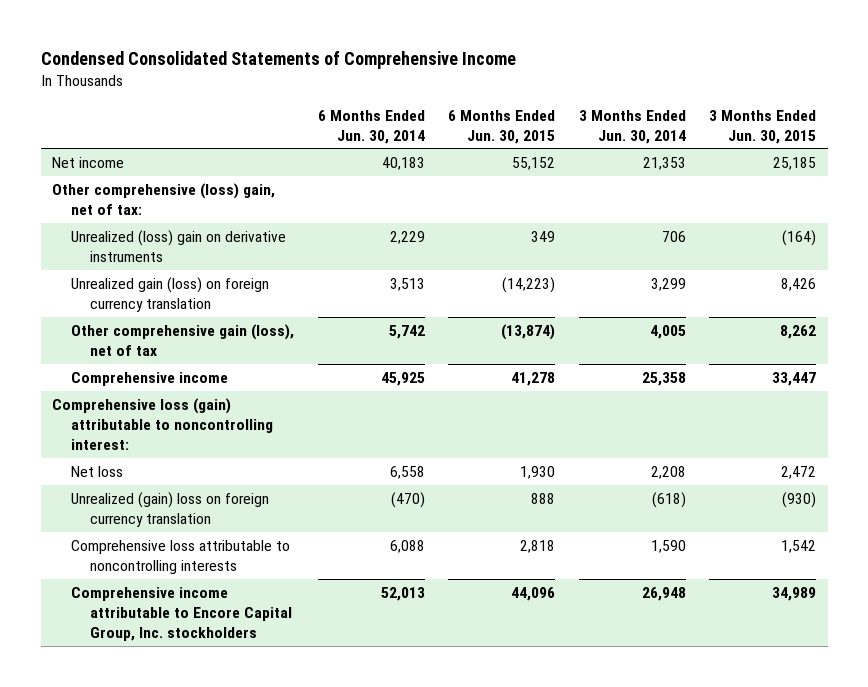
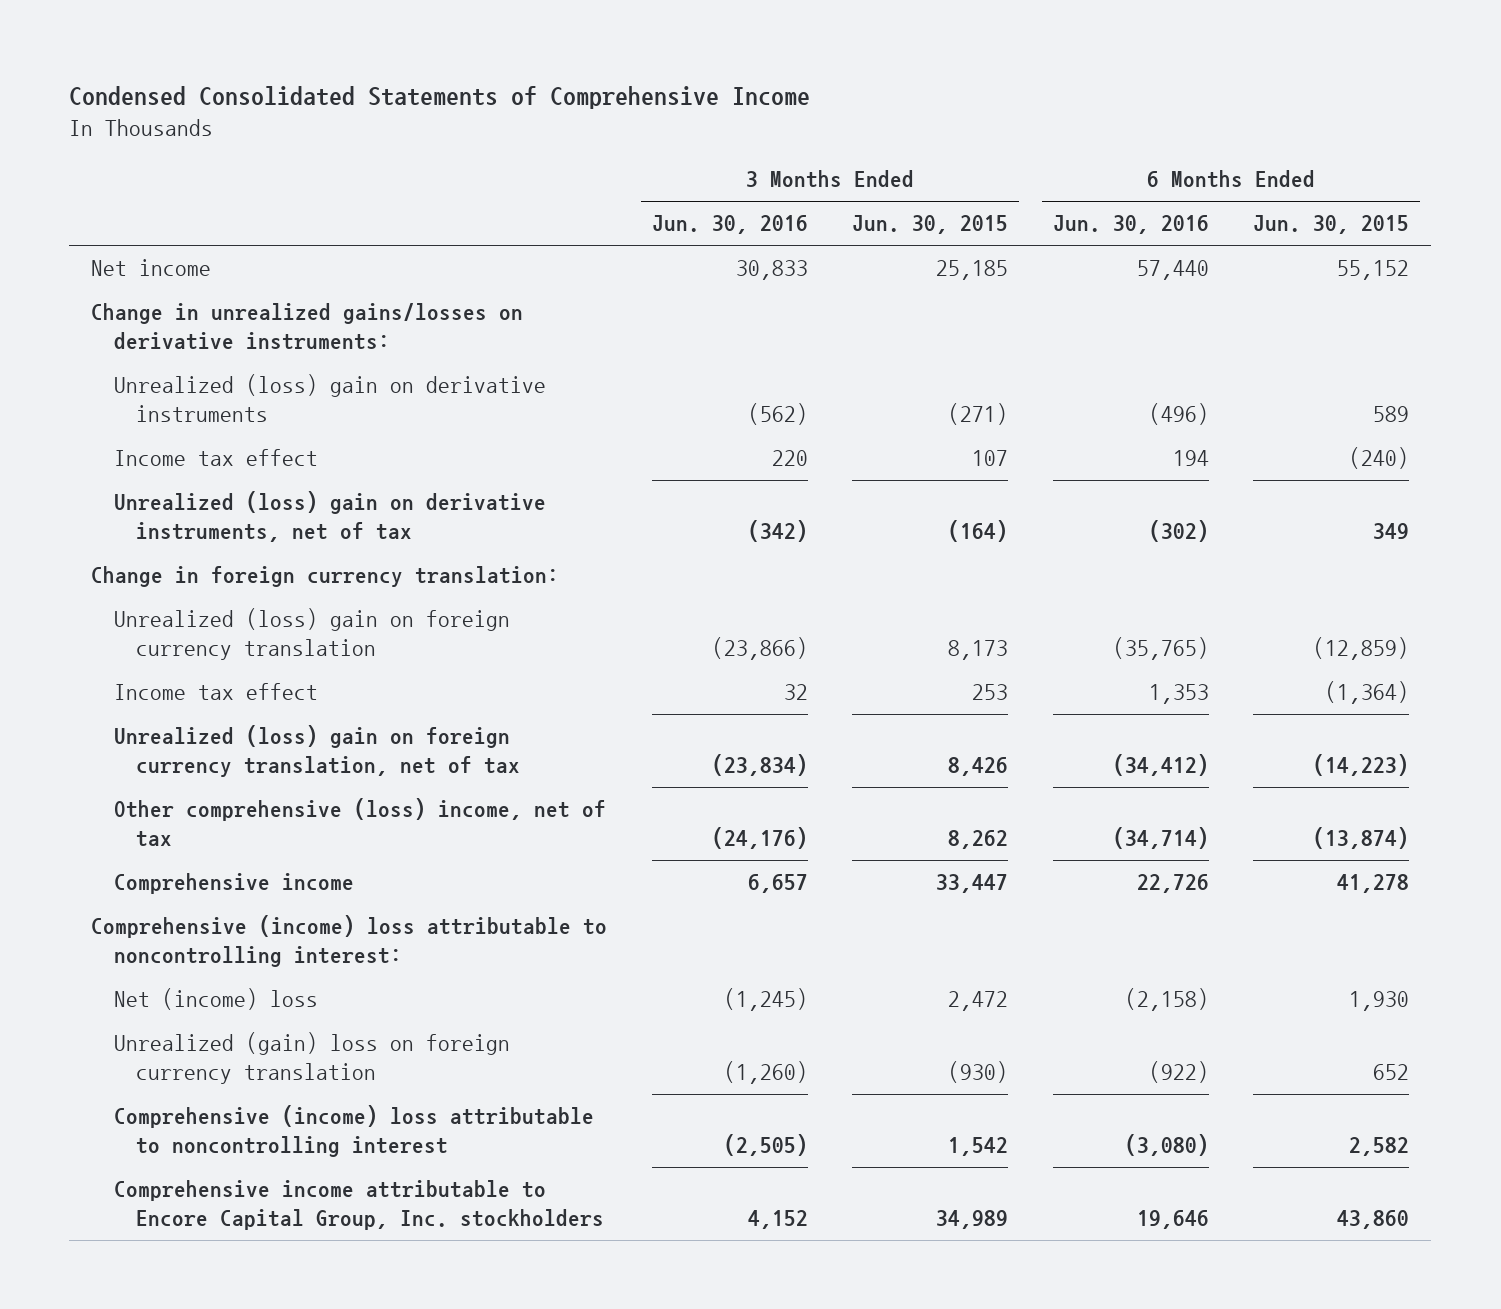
- | 6 Months Ended Jun. 30, 2014 | 6 Months Ended Jun. 30, 2015 | 3 Months Ended Jun. 30, 2014 | 3 Months Ended Jun. 30, 2015
+ | 3 Months Ended Jun. 30, 2016 | 3 Months Ended Jun. 30, 2015 | 6 Months Ended Jun. 30, 2016 | 6 Months Ended Jun. 30, 2015
- Other comprehensive (loss) gain, net of tax:
- Unrealized (loss) gain on derivative instruments | 2,229 | 349 | 706 | (164)
- Unrealized gain (loss) on foreign currency translation | 3,513 | (14,223) | 3,299 | 8,426
- Other comprehensive gain (loss), net of tax | 5,742 | (13,874) | 4,005 | 8,262
+ Change in unrealized gains/losses on derivative instruments:
+ Unrealized (loss) gain on derivative instruments | (562) | (271) | (496) | 589
+ Income tax effect | 220 | 107 | 194 | (240)
+ Unrealized (loss) gain on derivative instruments, net of tax | (342) | (164) | (302) | 349
+ Change in foreign currency translation:
+ Unrealized (loss) gain on foreign currency translation | (23,866) | 8,173 | (35,765) | (12,859)
+ Income tax effect | 32 | 253 | 1,353 | (1,364)
+ Unrealized (loss) gain on foreign currency translation, net of tax | (23,834) | 8,426 | (34,412) | (14,223)
+ Other comprehensive (loss) income, net of tax | (24,176) | 8,262 | (34,714) | (13,874)
- Comprehensive loss (gain) attributable to noncontrolling interest:
- Net loss | 6,558 | 1,930 | 2,208 | 2,472
- Unrealized (gain) loss on foreign currency translation | (470) | 888 | (618) | (930)
- Comprehensive loss attributable to noncontrolling interests | 6,088 | 2,818 | 1,590 | 1,542
- Comprehensive income attributable to Encore Capital Group, Inc. stockholders | 52,013 | 44,096 | 26,948 | 34,989
+ Comprehensive (income) loss attributable to noncontrolling interest:
+ Net (income) loss | (1,245) | 2,472 | (2,158) | 1,930
+ Unrealized (gain) loss on foreign currency translation | (1,260) | (930) | (922) | 652
+ Comprehensive (income) loss attributable to noncontrolling interest | (2,505) | 1,542 | (3,080) | 2,582
+ Comprehensive income attributable to Encore Capital Group, Inc. stockholders | 4,152 | 34,989 | 19,646 | 43,860

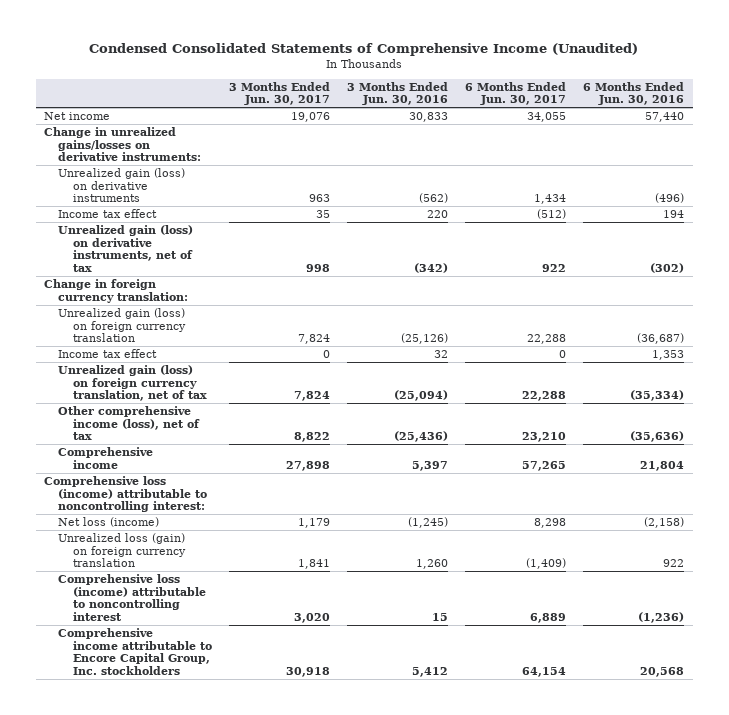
- Condensed Consolidated Statements of Comprehensive Income
+ Condensed Consolidated Statements of Comprehensive Income (Unaudited)
- | 3 Months Ended Jun. 30, 2016 | 3 Months Ended Jun. 30, 2015 | 6 Months Ended Jun. 30, 2016 | 6 Months Ended Jun. 30, 2015
+ | 3 Months Ended Jun. 30, 2017 | 3 Months Ended Jun. 30, 2016 | 6 Months Ended Jun. 30, 2017 | 6 Months Ended Jun. 30, 2016
- Unrealized (loss) gain on derivative instruments | (562) | (271) | (496) | 589
+ Unrealized gain (loss) on derivative instruments | 963 | (562) | 1,434 | (496)
- Unrealized (loss) gain on derivative instruments, net of tax | (342) | (164) | (302) | 349
+ Unrealized gain (loss) on derivative instruments, net of tax | 998 | (342) | 922 | (302)
- Unrealized (loss) gain on foreign currency translation | (23,866) | 8,173 | (35,765) | (12,859)
+ Unrealized gain (loss) on foreign currency translation | 7,824 | (25,126) | 22,288 | (36,687)
- Unrealized (loss) gain on foreign currency translation, net of tax | (23,834) | 8,426 | (34,412) | (14,223)
- Other comprehensive (loss) income, net of tax | (24,176) | 8,262 | (34,714) | (13,874)
- Comprehensive income | 6,657 | 33,447 | 22,726 | 41,278
- Comprehensive (income) loss attributable to noncontrolling interest:
- Net (income) loss | (1,245) | 2,472 | (2,158) | 1,930
- Unrealized (gain) loss on foreign currency translation | (1,260) | (930) | (922) | 652
- Comprehensive (income) loss attributable to noncontrolling interest | (2,505) | 1,542 | (3,080) | 2,582
- Comprehensive income attributable to Encore Capital Group, Inc. stockholders | 4,152 | 34,989 | 19,646 | 43,860
+ Unrealized gain (loss) on foreign currency translation, net of tax | 7,824 | (25,094) | 22,288 | (35,334)
+ Other comprehensive income (loss), net of tax | 8,822 | (25,436) | 23,210 | (35,636)
+ Comprehensive income | 27,898 | 5,397 | 57,265 | 21,804
+ Comprehensive loss (income) attributable to noncontrolling interest:
+ Net loss (income) | 1,179 | (1,245) | 8,298 | (2,158)
+ Unrealized loss (gain) on foreign currency translation | 1,841 | 1,260 | (1,409) | 922
+ Comprehensive loss (income) attributable to noncontrolling interest | 3,020 | 15 | 6,889 | (1,236)
+ Comprehensive income attributable to Encore Capital Group, Inc. stockholders | 30,918 | 5,412 | 64,154 | 20,568

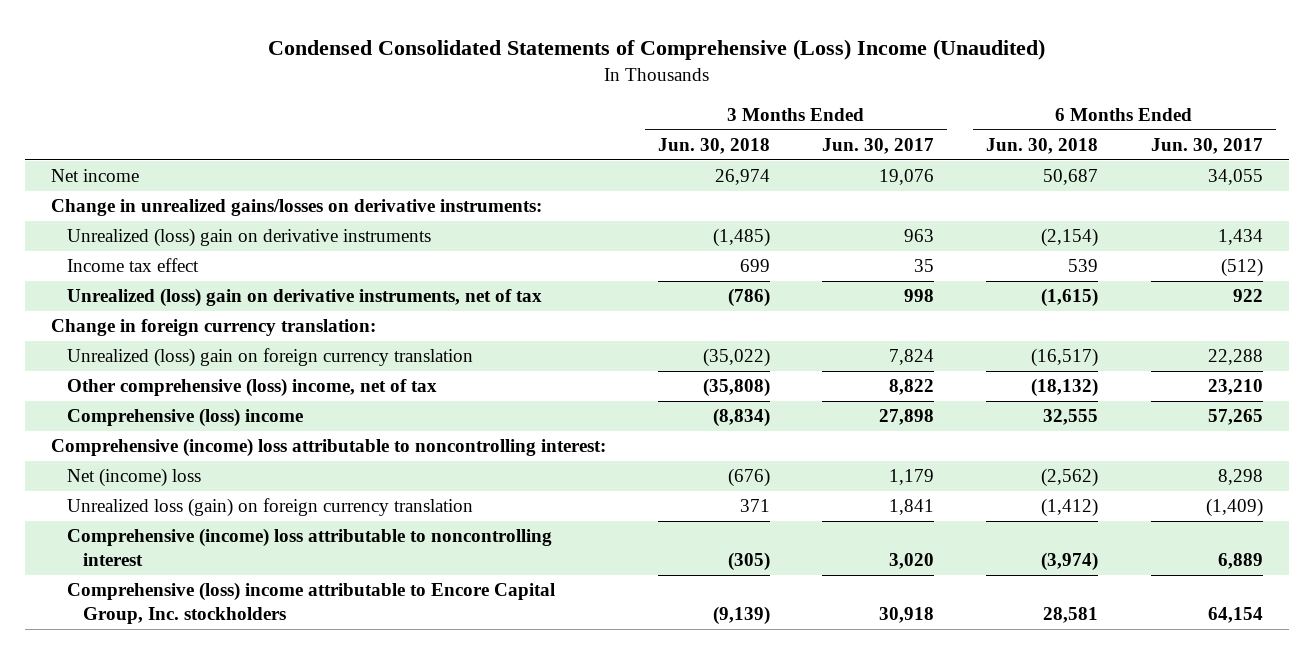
- Condensed Consolidated Statements of Comprehensive Income (Unaudited)
+ Condensed Consolidated Statements of Comprehensive (Loss) Income (Unaudited)
- | 3 Months Ended Jun. 30, 2017 | 3 Months Ended Jun. 30, 2016 | 6 Months Ended Jun. 30, 2017 | 6 Months Ended Jun. 30, 2016
+ | 3 Months Ended Jun. 30, 2018 | 3 Months Ended Jun. 30, 2017 | 6 Months Ended Jun. 30, 2018 | 6 Months Ended Jun. 30, 2017
- Unrealized gain (loss) on derivative instruments | 963 | (562) | 1,434 | (496)
+ Unrealized (loss) gain on derivative instruments | (1,485) | 963 | (2,154) | 1,434
- Unrealized gain (loss) on derivative instruments, net of tax | 998 | (342) | 922 | (302)
+ Unrealized (loss) gain on derivative instruments, net of tax | (786) | 998 | (1,615) | 922
- Unrealized gain (loss) on foreign currency translation | 7,824 | (25,126) | 22,288 | (36,687)
- Income tax effect | 0 | 32 | 0 | 1,353
- Unrealized gain (loss) on foreign currency translation, net of tax | 7,824 | (25,094) | 22,288 | (35,334)
- Other comprehensive income (loss), net of tax | 8,822 | (25,436) | 23,210 | (35,636)
- Comprehensive income | 27,898 | 5,397 | 57,265 | 21,804
- Comprehensive loss (income) attributable to noncontrolling interest:
- Net loss (income) | 1,179 | (1,245) | 8,298 | (2,158)
+ Unrealized (loss) gain on foreign currency translation | (35,022) | 7,824 | (16,517) | 22,288
+ Other comprehensive (loss) income, net of tax | (35,808) | 8,822 | (18,132) | 23,210
+ Comprehensive (loss) income | (8,834) | 27,898 | 32,555 | 57,265
+ Comprehensive (income) loss attributable to noncontrolling interest:
+ Net (income) loss | (676) | 1,179 | (2,562) | 8,298
- Comprehensive loss (income) attributable to noncontrolling interest | 3,020 | 15 | 6,889 | (1,236)
- Comprehensive income attributable to Encore Capital Group, Inc. stockholders | 30,918 | 5,412 | 64,154 | 20,568
+ Comprehensive (income) loss attributable to noncontrolling interest | (305) | 3,020 | (3,974) | 6,889
+ Comprehensive (loss) income attributable to Encore Capital Group, Inc. stockholders | (9,139) | 30,918 | 28,581 | 64,154

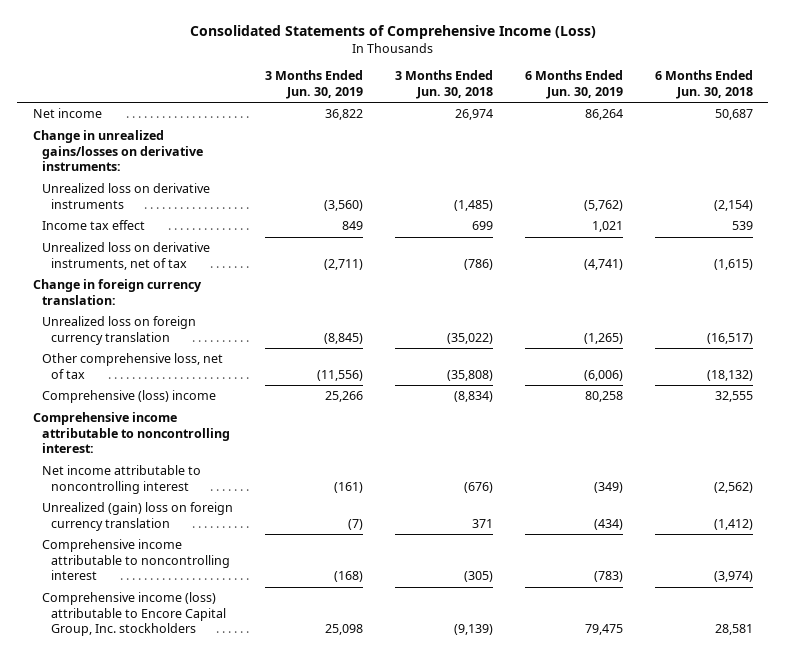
- Condensed Consolidated Statements of Comprehensive (Loss) Income (Unaudited)
+ Consolidated Statements of Comprehensive Income (Loss)
- | 3 Months Ended Jun. 30, 2018 | 3 Months Ended Jun. 30, 2017 | 6 Months Ended Jun. 30, 2018 | 6 Months Ended Jun. 30, 2017
+ | 3 Months Ended Jun. 30, 2019 | 3 Months Ended Jun. 30, 2018 | 6 Months Ended Jun. 30, 2019 | 6 Months Ended Jun. 30, 2018
- Unrealized (loss) gain on derivative instruments | (1,485) | 963 | (2,154) | 1,434
+ Unrealized loss on derivative instruments | (3,560) | (1,485) | (5,762) | (2,154)
- Unrealized (loss) gain on derivative instruments, net of tax | (786) | 998 | (1,615) | 922
+ Unrealized loss on derivative instruments, net of tax | (2,711) | (786) | (4,741) | (1,615)
- Unrealized (loss) gain on foreign currency translation | (35,022) | 7,824 | (16,517) | 22,288
- Other comprehensive (loss) income, net of tax | (35,808) | 8,822 | (18,132) | 23,210
+ Unrealized loss on foreign currency translation | (8,845) | (35,022) | (1,265) | (16,517)
+ Other comprehensive loss, net of tax | (11,556) | (35,808) | (6,006) | (18,132)
- Comprehensive (income) loss attributable to noncontrolling interest:
- Net (income) loss | (676) | 1,179 | (2,562) | 8,298
- Unrealized loss (gain) on foreign currency translation | 371 | 1,841 | (1,412) | (1,409)
- Comprehensive (income) loss attributable to noncontrolling interest | (305) | 3,020 | (3,974) | 6,889
- Comprehensive (loss) income attributable to Encore Capital Group, Inc. stockholders | (9,139) | 30,918 | 28,581 | 64,154
+ Comprehensive income attributable to noncontrolling interest:
+ Net income attributable to noncontrolling interest | (161) | (676) | (349) | (2,562)
+ Unrealized (gain) loss on foreign currency translation | (7) | 371 | (434) | (1,412)
+ Comprehensive income attributable to noncontrolling interest | (168) | (305) | (783) | (3,974)
+ Comprehensive income (loss) attributable to Encore Capital Group, Inc. stockholders | 25,098 | (9,139) | 79,475 | 28,581

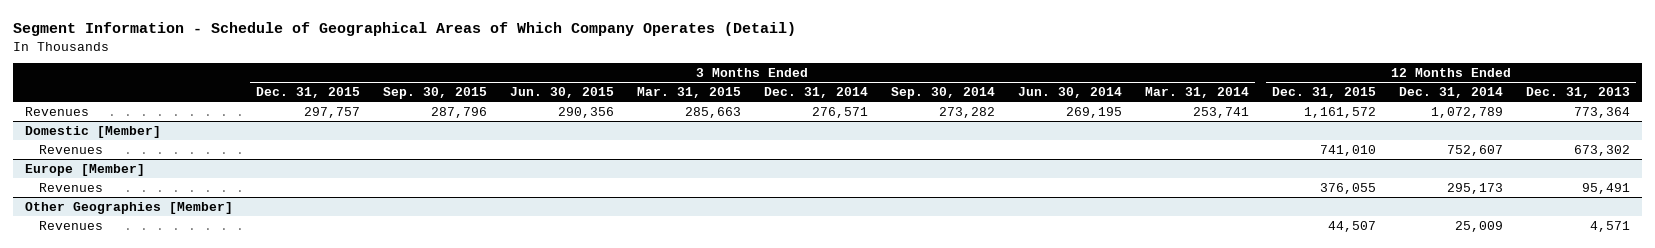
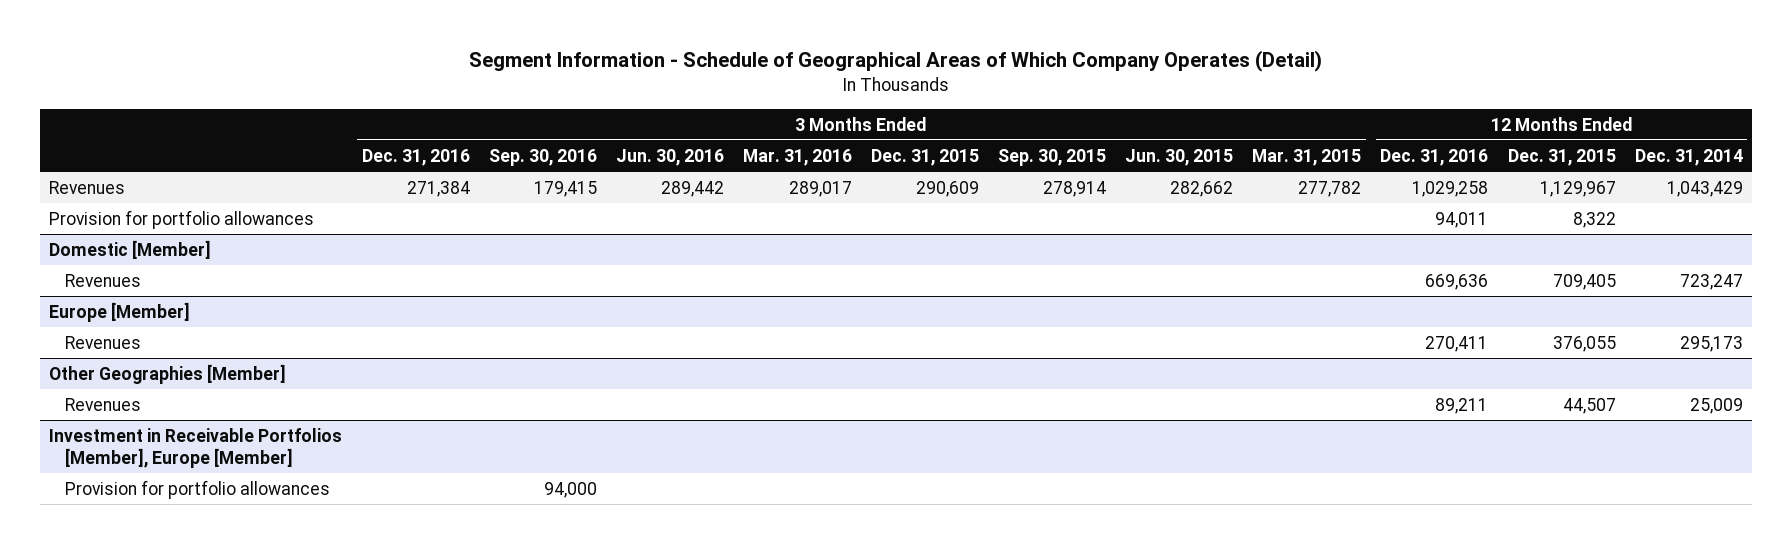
- | 3 Months Ended Dec. 31, 2015 | 3 Months Ended Sep. 30, 2015 | 3 Months Ended Jun. 30, 2015 | 3 Months Ended Mar. 31, 2015 | 3 Months Ended Dec. 31, 2014 | 3 Months Ended Sep. 30, 2014 | 3 Months Ended Jun. 30, 2014 | 3 Months Ended Mar. 31, 2014 | 12 Months Ended Dec. 31, 2015 | 12 Months Ended Dec. 31, 2014 | 12 Months Ended Dec. 31, 2013
+ | 3 Months Ended Dec. 31, 2016 | 3 Months Ended Sep. 30, 2016 | 3 Months Ended Jun. 30, 2016 | 3 Months Ended Mar. 31, 2016 | 3 Months Ended Dec. 31, 2015 | 3 Months Ended Sep. 30, 2015 | 3 Months Ended Jun. 30, 2015 | 3 Months Ended Mar. 31, 2015 | 12 Months Ended Dec. 31, 2016 | 12 Months Ended Dec. 31, 2015 | 12 Months Ended Dec. 31, 2014
- Revenues | 297,757 | 287,796 | 290,356 | 285,663 | 276,571 | 273,282 | 269,195 | 253,741 | 1,161,572 | 1,072,789 | 773,364
+ Revenues | 271,384 | 179,415 | 289,442 | 289,017 | 290,609 | 278,914 | 282,662 | 277,782 | 1,029,258 | 1,129,967 | 1,043,429
+ Provision for portfolio allowances | | | | | | | | | 94,011 | 8,322 |
@ Domestic [Member]
- Revenues | | | | | | | | | 741,010 | 752,607 | 673,302
+ Revenues | | | | | | | | | 669,636 | 709,405 | 723,247
+ Investment in Receivable Portfolios [Member], Europe [Member]
+ Provision for portfolio allowances | | 94,000 | | | | | | | | |

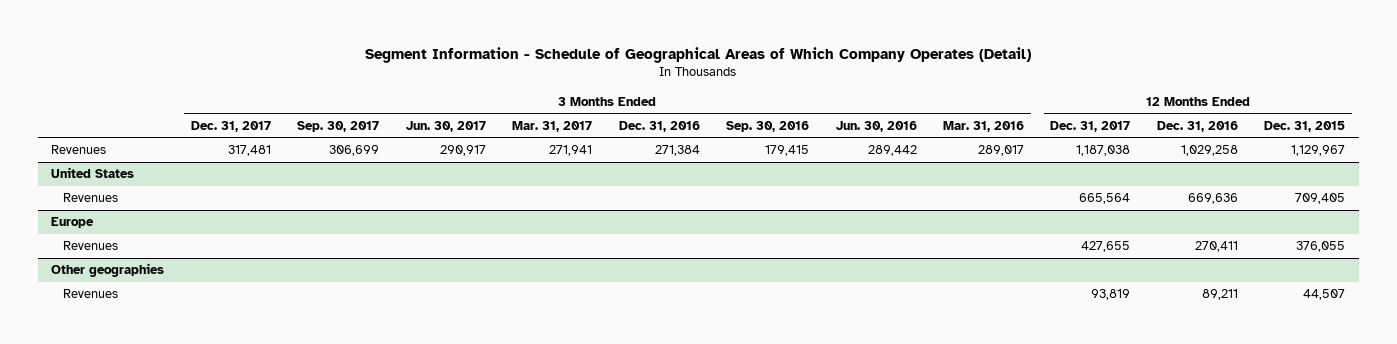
- | 3 Months Ended Dec. 31, 2016 | 3 Months Ended Sep. 30, 2016 | 3 Months Ended Jun. 30, 2016 | 3 Months Ended Mar. 31, 2016 | 3 Months Ended Dec. 31, 2015 | 3 Months Ended Sep. 30, 2015 | 3 Months Ended Jun. 30, 2015 | 3 Months Ended Mar. 31, 2015 | 12 Months Ended Dec. 31, 2016 | 12 Months Ended Dec. 31, 2015 | 12 Months Ended Dec. 31, 2014
+ | 3 Months Ended Dec. 31, 2017 | 3 Months Ended Sep. 30, 2017 | 3 Months Ended Jun. 30, 2017 | 3 Months Ended Mar. 31, 2017 | 3 Months Ended Dec. 31, 2016 | 3 Months Ended Sep. 30, 2016 | 3 Months Ended Jun. 30, 2016 | 3 Months Ended Mar. 31, 2016 | 12 Months Ended Dec. 31, 2017 | 12 Months Ended Dec. 31, 2016 | 12 Months Ended Dec. 31, 2015
- Provision for portfolio allowances | | | | | | | | | 94,011 | 8,322 |
- Domestic [Member]
+ United States
- Europe [Member]
+ Europe
- Other Geographies [Member]
+ Other geographies
- Investment in Receivable Portfolios [Member], Europe [Member]
- Provision for portfolio allowances | | 94,000 | | | | | | | | |

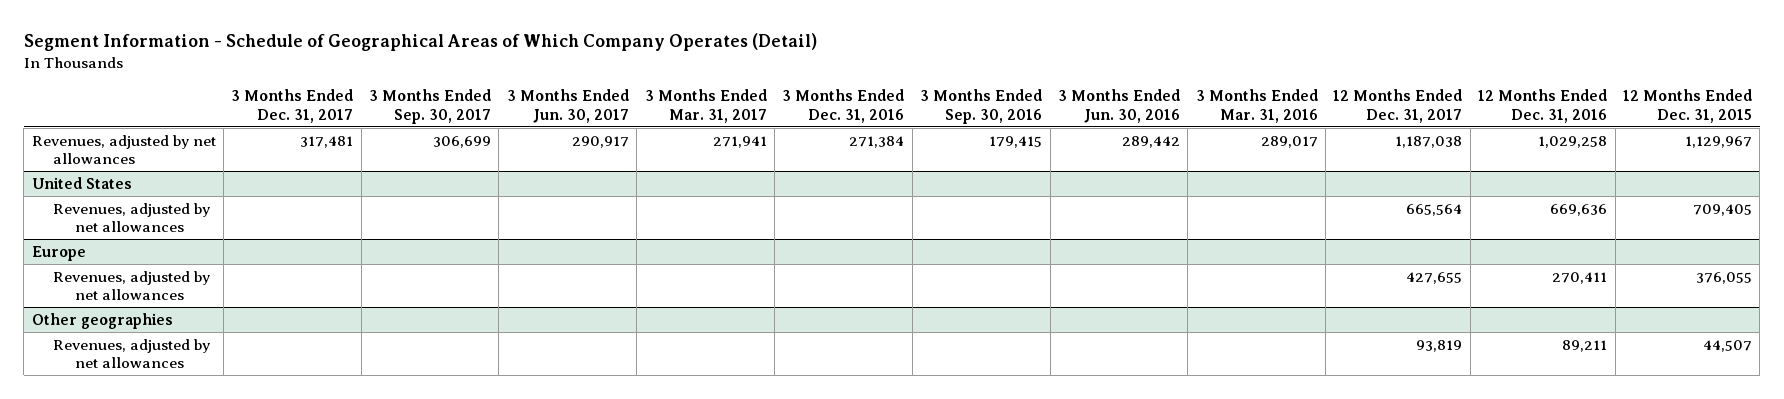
- Revenues | 317,481 | 306,699 | 290,917 | 271,941 | 271,384 | 179,415 | 289,442 | 289,017 | 1,187,038 | 1,029,258 | 1,129,967
+ Revenues, adjusted by net allowances | 317,481 | 306,699 | 290,917 | 271,941 | 271,384 | 179,415 | 289,442 | 289,017 | 1,187,038 | 1,029,258 | 1,129,967
@ United States
- Revenues | | | | | | | | | 665,564 | 669,636 | 709,405
+ Revenues, adjusted by net allowances | | | | | | | | | 665,564 | 669,636 | 709,405
@ Europe
- Revenues | | | | | | | | | 427,655 | 270,411 | 376,055
+ Revenues, adjusted by net allowances | | | | | | | | | 427,655 | 270,411 | 376,055
@ Other geographies
- Revenues | | | | | | | | | 93,819 | 89,211 | 44,507
+ Revenues, adjusted by net allowances | | | | | | | | | 93,819 | 89,211 | 44,507

